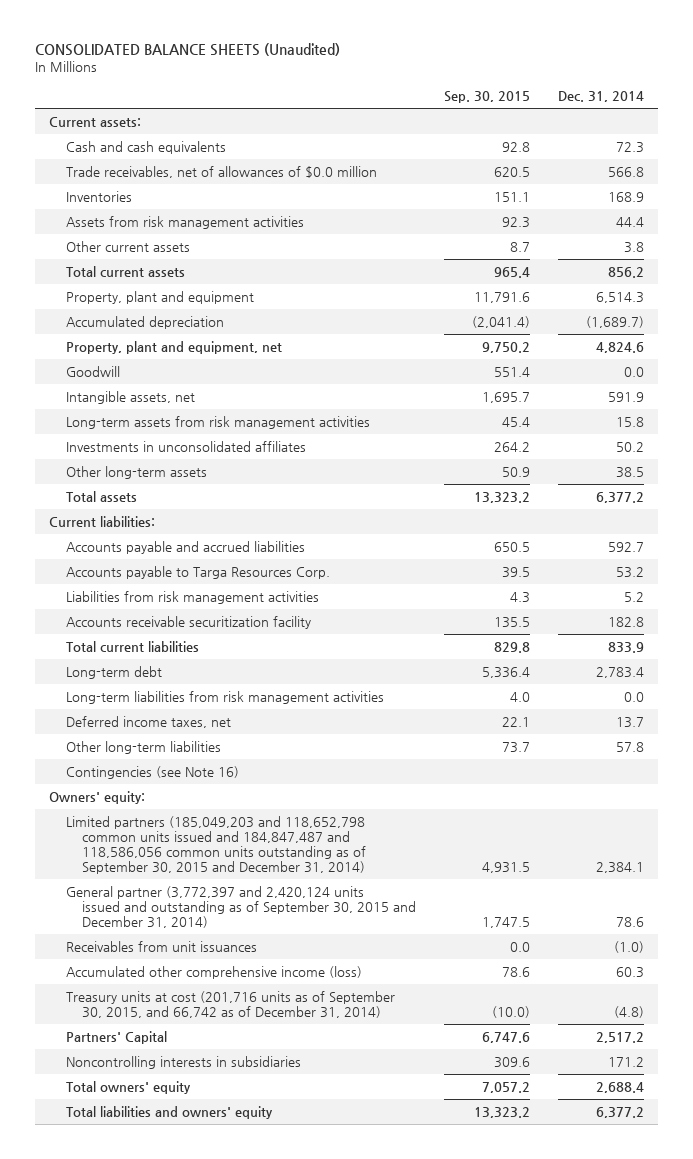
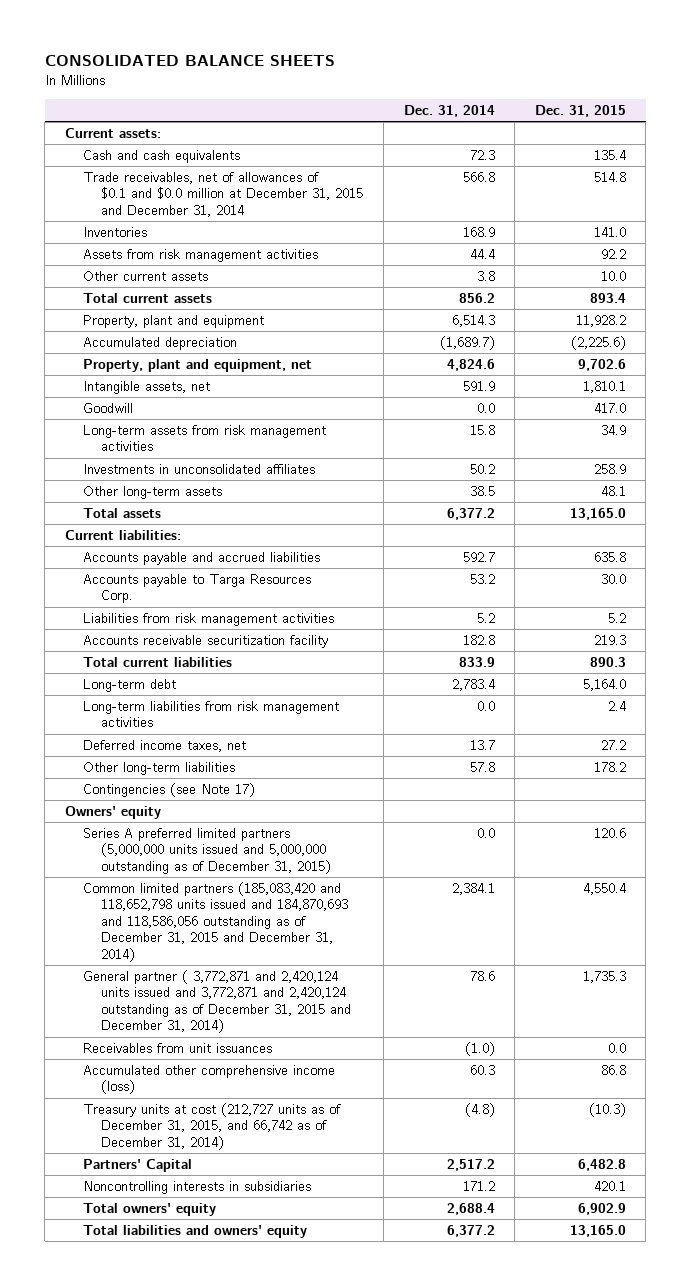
- CONSOLIDATED BALANCE SHEETS (Unaudited)
+ CONSOLIDATED BALANCE SHEETS
- | Sep. 30, 2015 | Dec. 31, 2014
+ | Dec. 31, 2014 | Dec. 31, 2015
- Trade receivables, net of allowances of $0.0 million | 620.5 | 566.8
+ Trade receivables, net of allowances of $0.1 and $0.0 million at December 31, 2015 and December 31, 2014 | 566.8 | 514.8
moved down: Goodwill | 0.0 | 417.0
- Contingencies (see Note 16)
- Owners' equity:
- Limited partners (185,049,203 and 118,652,798 common units issued and 184,847,487 and 118,586,056 common units outstanding as of September 30, 2015 and December 31, 2014) | 4,931.5 | 2,384.1
- General partner (3,772,397 and 2,420,124 units issued and outstanding as of September 30, 2015 and December 31, 2014) | 1,747.5 | 78.6
+ Contingencies (see Note 17)
+ Owners' equity
+ Series A preferred limited partners (5,000,000 units issued and 5,000,000 outstanding as of December 31, 2015) | 0.0 | 120.6
+ Common limited partners (185,083,420 and 118,652,798 units issued and 184,870,693 and 118,586,056 outstanding as of December 31, 2015 and December 31, 2014) | 2,384.1 | 4,550.4
+ General partner ( 3,772,871 and 2,420,124 units issued and 3,772,871 and 2,420,124 outstanding as of December 31, 2015 and December 31, 2014) | 78.6 | 1,735.3
- Treasury units at cost (201,716 units as of September 30, 2015, and 66,742 as of December 31, 2014) | (10.0) | (4.8)
+ Treasury units at cost (212,727 units as of December 31, 2015, and 66,742 as of December 31, 2014) | (4.8) | (10.3)

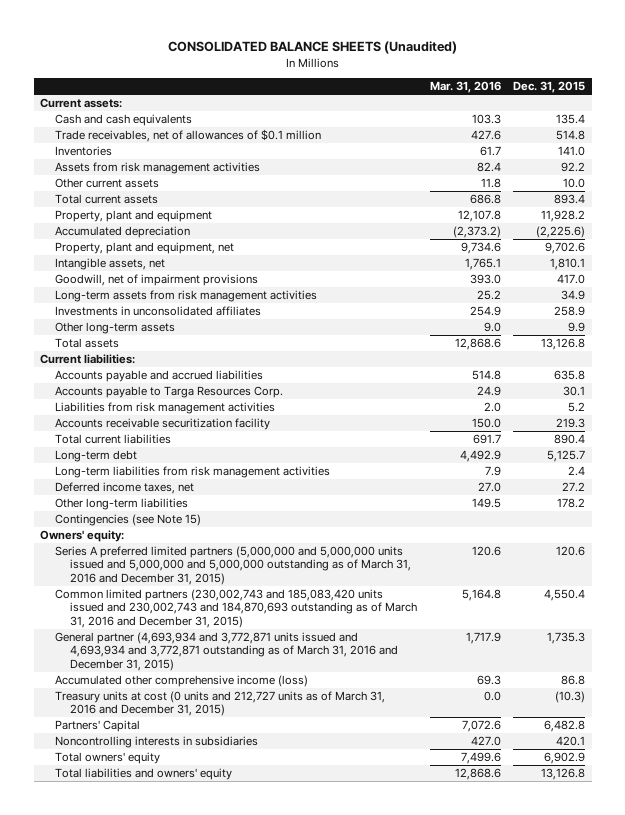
- CONSOLIDATED BALANCE SHEETS
+ CONSOLIDATED BALANCE SHEETS (Unaudited)
- | Dec. 31, 2014 | Dec. 31, 2015
+ | Mar. 31, 2016 | Dec. 31, 2015
- Trade receivables, net of allowances of $0.1 and $0.0 million at December 31, 2015 and December 31, 2014 | 566.8 | 514.8
+ Trade receivables, net of allowances of $0.1 million | 427.6 | 514.8
- Goodwill | 0.0 | 417.0
+ Goodwill, net of impairment provisions | 393.0 | 417.0
- Other long-term assets | 38.5 | 48.1
- Total assets | 6,377.2 | 13,165.0
+ Other long-term assets | 9.0 | 9.9
+ Total assets | 12,868.6 | 13,126.8
- Accounts payable to Targa Resources Corp. | 53.2 | 30.0
+ Accounts payable to Targa Resources Corp. | 24.9 | 30.1
- Total current liabilities | 833.9 | 890.3
- Long-term debt | 2,783.4 | 5,164.0
+ Total current liabilities | 691.7 | 890.4
+ Long-term debt | 4,492.9 | 5,125.7
- Contingencies (see Note 17)
- Owners' equity
- Series A preferred limited partners (5,000,000 units issued and 5,000,000 outstanding as of December 31, 2015) | 0.0 | 120.6
- Common limited partners (185,083,420 and 118,652,798 units issued and 184,870,693 and 118,586,056 outstanding as of December 31, 2015 and December 31, 2014) | 2,384.1 | 4,550.4
- General partner ( 3,772,871 and 2,420,124 units issued and 3,772,871 and 2,420,124 outstanding as of December 31, 2015 and December 31, 2014) | 78.6 | 1,735.3
- Receivables from unit issuances | (1.0) | 0.0
+ Contingencies (see Note 15)
+ Owners' equity:
+ Series A preferred limited partners (5,000,000 and 5,000,000 units issued and 5,000,000 and 5,000,000 outstanding as of March 31, 2016 and December 31, 2015) | 120.6 | 120.6
+ Common limited partners (230,002,743 and 185,083,420 units issued and 230,002,743 and 184,870,693 outstanding as of March 31, 2016 and December 31, 2015) | 5,164.8 | 4,550.4
+ General partner (4,693,934 and 3,772,871 units issued and 4,693,934 and 3,772,871 outstanding as of March 31, 2016 and December 31, 2015) | 1,717.9 | 1,735.3
- Treasury units at cost (212,727 units as of December 31, 2015, and 66,742 as of December 31, 2014) | (4.8) | (10.3)
+ Treasury units at cost (0 units and 212,727 units as of March 31, 2016 and December 31, 2015) | 0.0 | (10.3)
- Total liabilities and owners' equity | 6,377.2 | 13,165.0
+ Total liabilities and owners' equity | 12,868.6 | 13,126.8

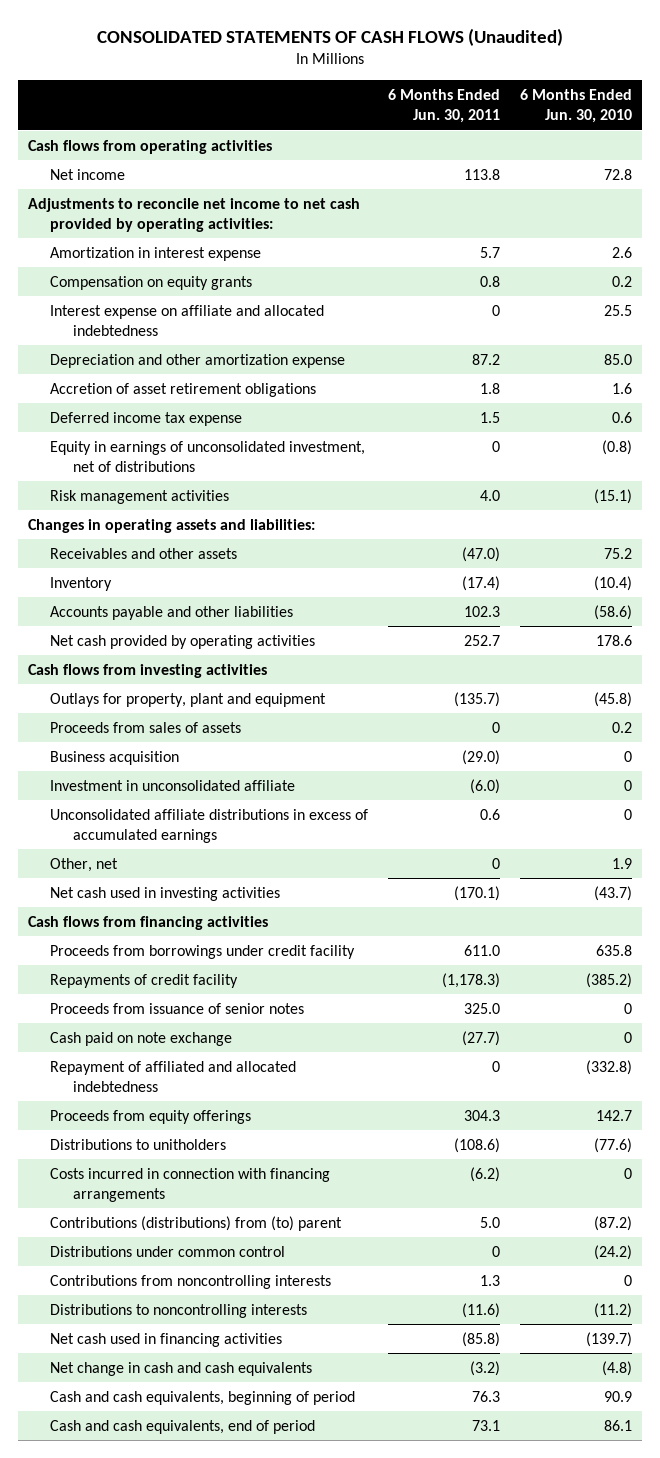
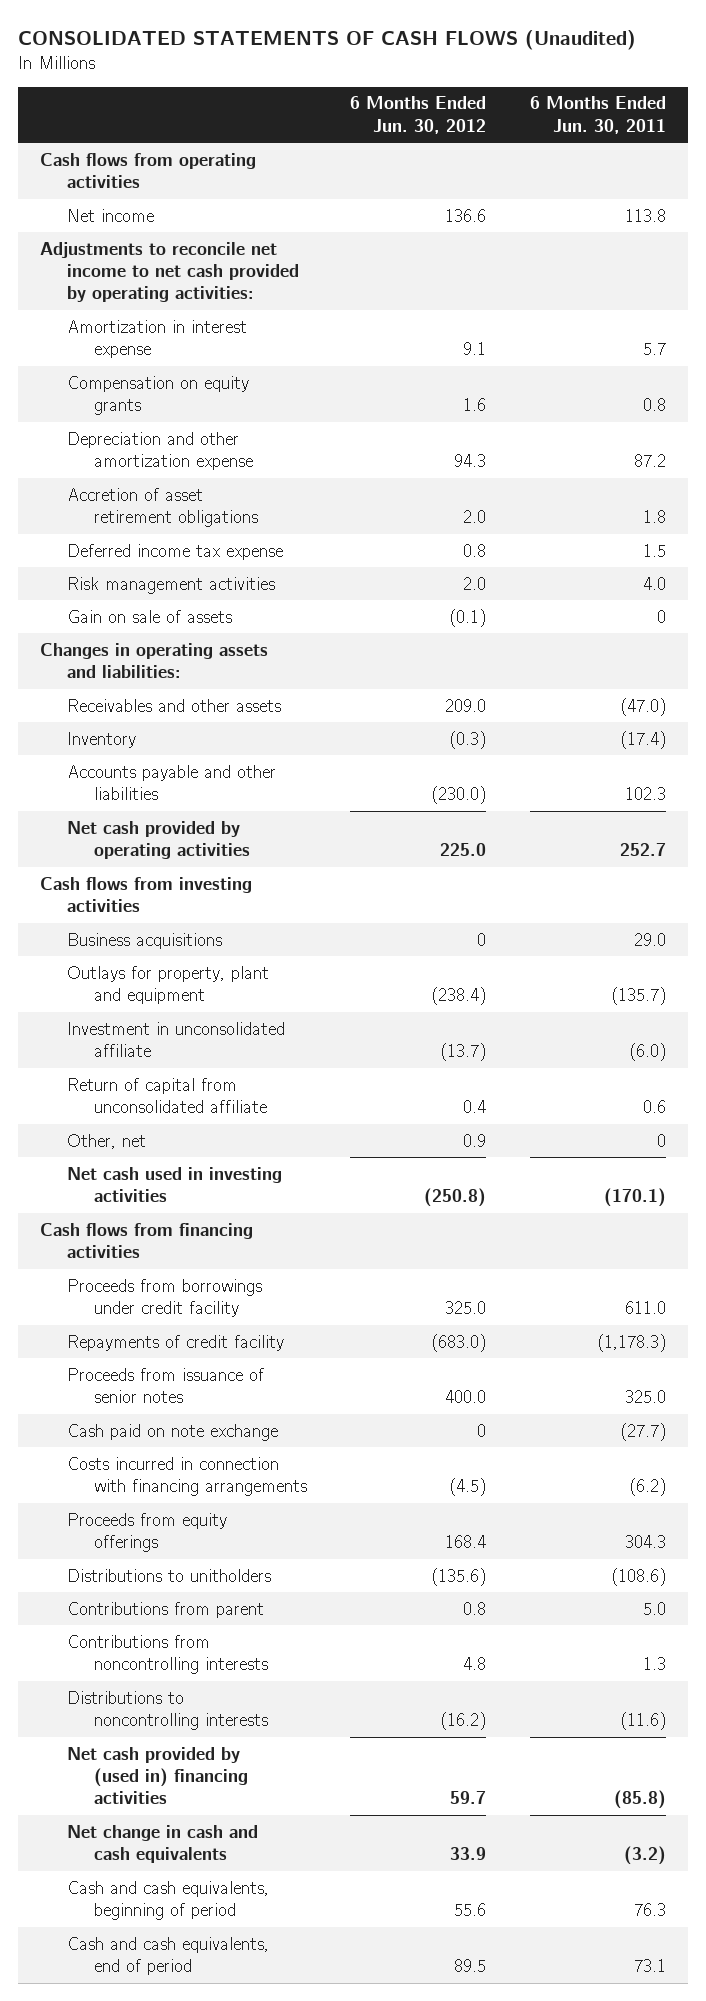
- | 6 Months Ended Jun. 30, 2011 | 6 Months Ended Jun. 30, 2010
+ | 6 Months Ended Jun. 30, 2012 | 6 Months Ended Jun. 30, 2011
- Interest expense on affiliate and allocated indebtedness | 0 | 25.5
- Equity in earnings of unconsolidated investment, net of distributions | 0 | (0.8)
+ Gain on sale of assets | (0.1) | 0
+ Business acquisitions | 0 | 29.0
- Proceeds from sales of assets | 0 | 0.2
- Business acquisition | (29.0) | 0
- Unconsolidated affiliate distributions in excess of accumulated earnings | 0.6 | 0
+ Return of capital from unconsolidated affiliate | 0.4 | 0.6
- Repayment of affiliated and allocated indebtedness | 0 | (332.8)
moved up: Costs incurred in connection with financing arrangements | (4.5) | (6.2)
- Contributions (distributions) from (to) parent | 5.0 | (87.2)
- Distributions under common control | 0 | (24.2)
+ Contributions from parent | 0.8 | 5.0
- Net cash used in financing activities | (85.8) | (139.7)
+ Net cash provided by (used in) financing activities | 59.7 | (85.8)

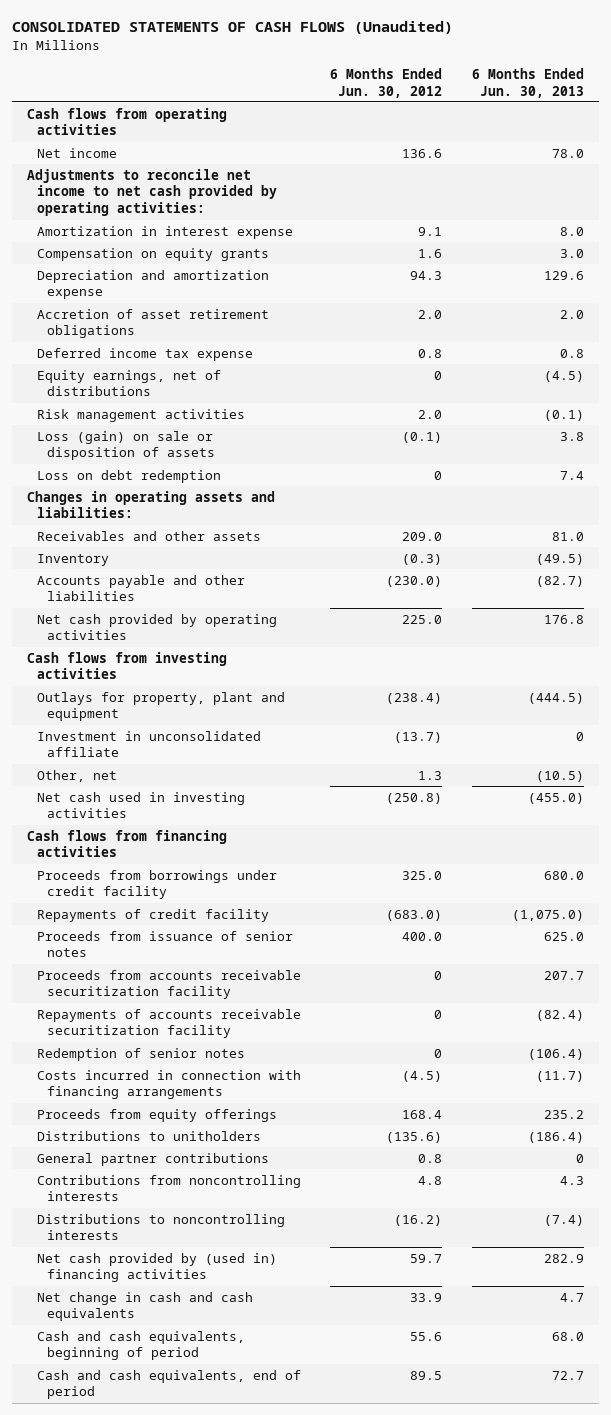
- | 6 Months Ended Jun. 30, 2012 | 6 Months Ended Jun. 30, 2011
+ | 6 Months Ended Jun. 30, 2012 | 6 Months Ended Jun. 30, 2013
- Depreciation and other amortization expense | 94.3 | 87.2
+ Depreciation and amortization expense | 94.3 | 129.6
+ Equity earnings, net of distributions | 0 | (4.5)
- Gain on sale of assets | (0.1) | 0
+ Loss (gain) on sale or disposition of assets | (0.1) | 3.8
+ Loss on debt redemption | 0 | 7.4
- Business acquisitions | 0 | 29.0
- Return of capital from unconsolidated affiliate | 0.4 | 0.6
- Other, net | 0.9 | 0
+ Other, net | 1.3 | (10.5)
- Cash paid on note exchange | 0 | (27.7)
+ Proceeds from accounts receivable securitization facility | 0 | 207.7
+ Repayments of accounts receivable securitization facility | 0 | (82.4)
+ Redemption of senior notes | 0 | (106.4)
- Contributions from parent | 0.8 | 5.0
+ General partner contributions | 0.8 | 0

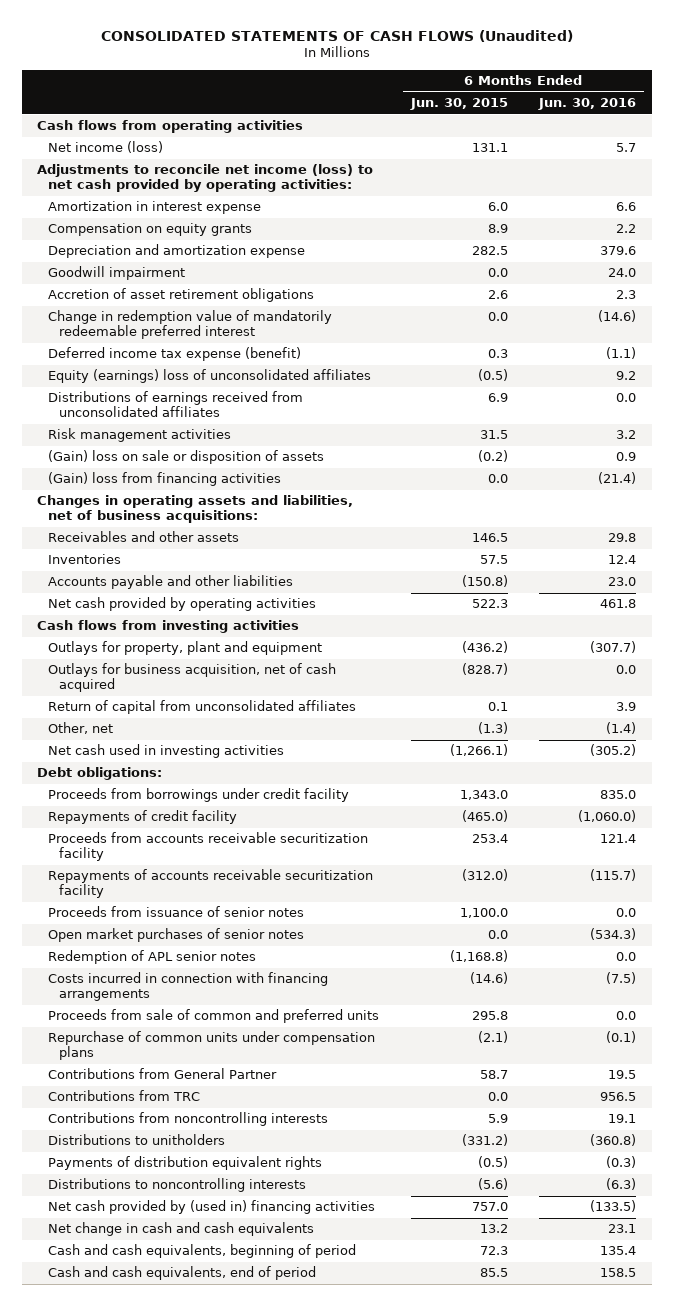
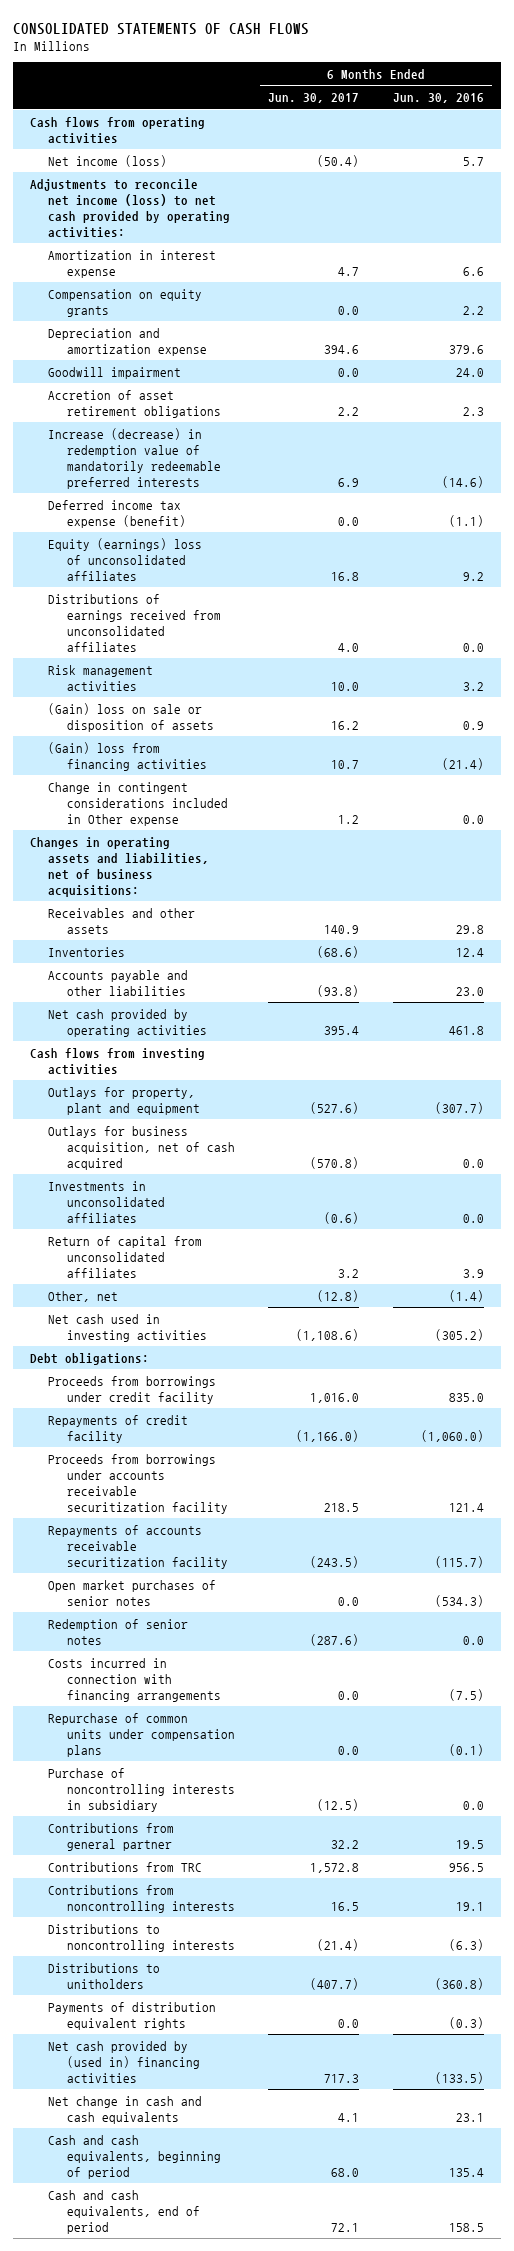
- CONSOLIDATED STATEMENTS OF CASH FLOWS (Unaudited)
+ CONSOLIDATED STATEMENTS OF CASH FLOWS
- | 6 Months Ended Jun. 30, 2015 | 6 Months Ended Jun. 30, 2016
+ | 6 Months Ended Jun. 30, 2017 | 6 Months Ended Jun. 30, 2016
- Change in redemption value of mandatorily redeemable preferred interest | 0.0 | (14.6)
+ Increase (decrease) in redemption value of mandatorily redeemable preferred interests | 6.9 | (14.6)
+ Change in contingent considerations included in Other expense | 1.2 | 0.0
+ Investments in unconsolidated affiliates | (0.6) | 0.0
- Proceeds from accounts receivable securitization facility | 253.4 | 121.4
+ Proceeds from borrowings under accounts receivable securitization facility | 218.5 | 121.4
- Proceeds from issuance of senior notes | 1,100.0 | 0.0
- Redemption of APL senior notes | (1,168.8) | 0.0
+ Redemption of senior notes | (287.6) | 0.0
- Proceeds from sale of common and preferred units | 295.8 | 0.0
- Contributions from General Partner | 58.7 | 19.5
+ Purchase of noncontrolling interests in subsidiary | (12.5) | 0.0
+ Contributions from general partner | 32.2 | 19.5
moved up: Distributions to noncontrolling interests | (21.4) | (6.3)

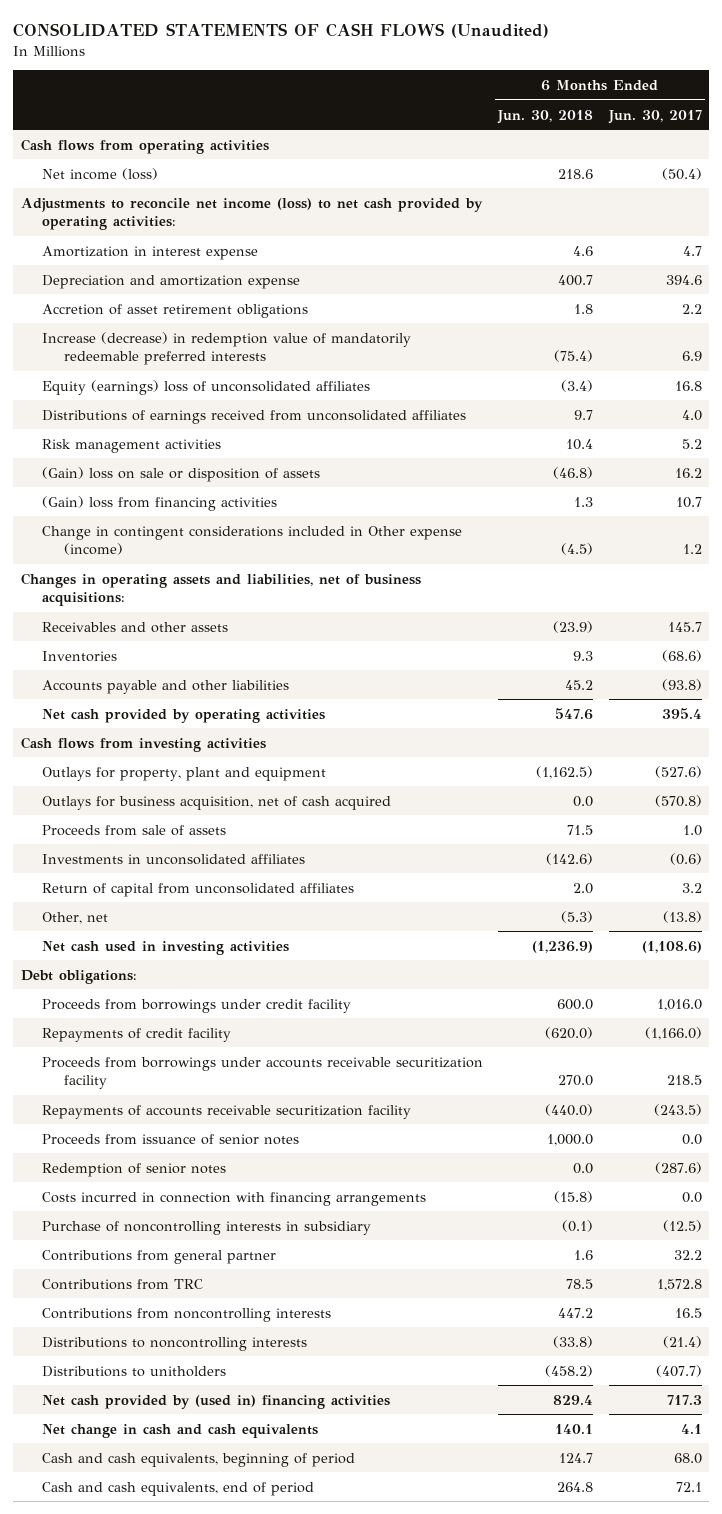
- CONSOLIDATED STATEMENTS OF CASH FLOWS
+ CONSOLIDATED STATEMENTS OF CASH FLOWS (Unaudited)
- | 6 Months Ended Jun. 30, 2017 | 6 Months Ended Jun. 30, 2016
+ | 6 Months Ended Jun. 30, 2018 | 6 Months Ended Jun. 30, 2017
- Compensation on equity grants | 0.0 | 2.2
- Goodwill impairment | 0.0 | 24.0
- Deferred income tax expense (benefit) | 0.0 | (1.1)
- Risk management activities | 10.0 | 3.2
+ Risk management activities | 10.4 | 5.2
- Change in contingent considerations included in Other expense | 1.2 | 0.0
+ Change in contingent considerations included in Other expense (income) | (4.5) | 1.2
- Receivables and other assets | 140.9 | 29.8
+ Receivables and other assets | (23.9) | 145.7
+ Proceeds from sale of assets | 71.5 | 1.0
- Other, net | (12.8) | (1.4)
+ Other, net | (5.3) | (13.8)
- Open market purchases of senior notes | 0.0 | (534.3)
+ Proceeds from issuance of senior notes | 1,000.0 | 0.0
- Repurchase of common units under compensation plans | 0.0 | (0.1)
- Payments of distribution equivalent rights | 0.0 | (0.3)

